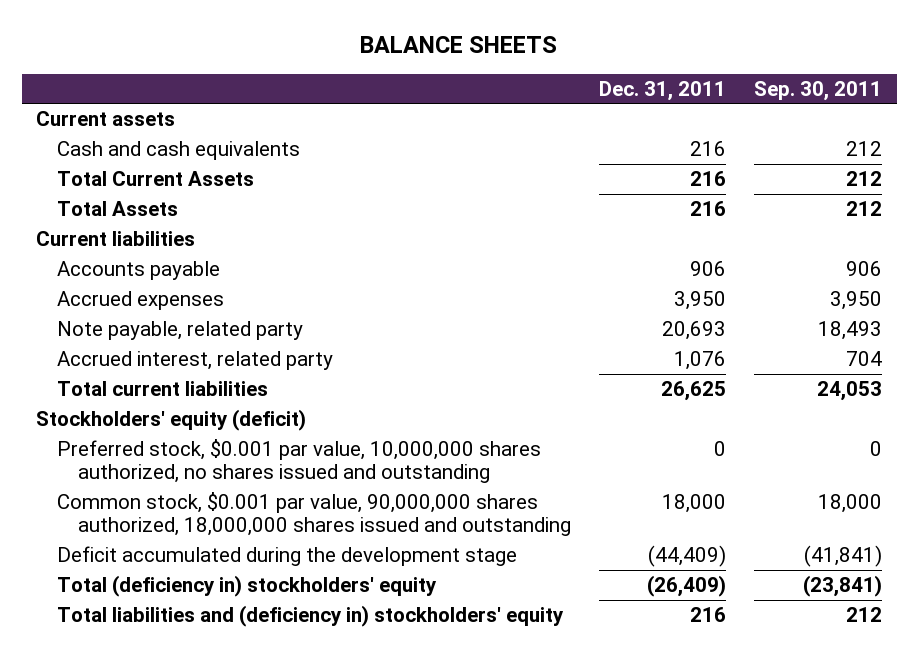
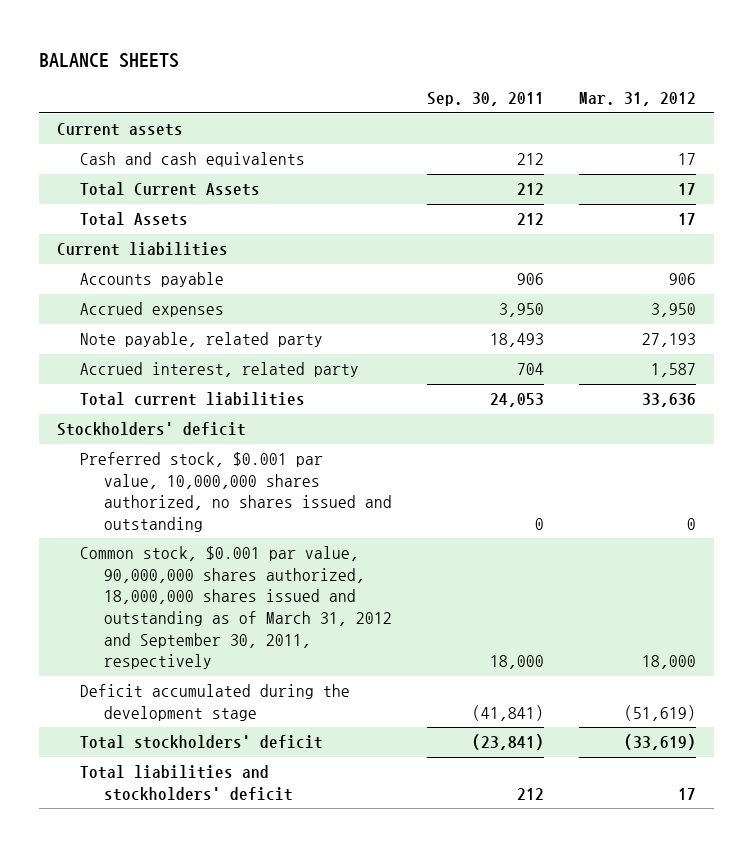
- | Dec. 31, 2011 | Sep. 30, 2011
+ | Sep. 30, 2011 | Mar. 31, 2012
- Stockholders' equity (deficit)
+ Stockholders' deficit
- Common stock, $0.001 par value, 90,000,000 shares authorized, 18,000,000 shares issued and outstanding | 18,000 | 18,000
+ Common stock, $0.001 par value, 90,000,000 shares authorized, 18,000,000 shares issued and outstanding as of March 31, 2012 and September 30, 2011, respectively | 18,000 | 18,000
- Total (deficiency in) stockholders' equity | (26,409) | (23,841)
- Total liabilities and (deficiency in) stockholders' equity | 216 | 212
+ Total stockholders' deficit | (23,841) | (33,619)
+ Total liabilities and stockholders' deficit | 212 | 17

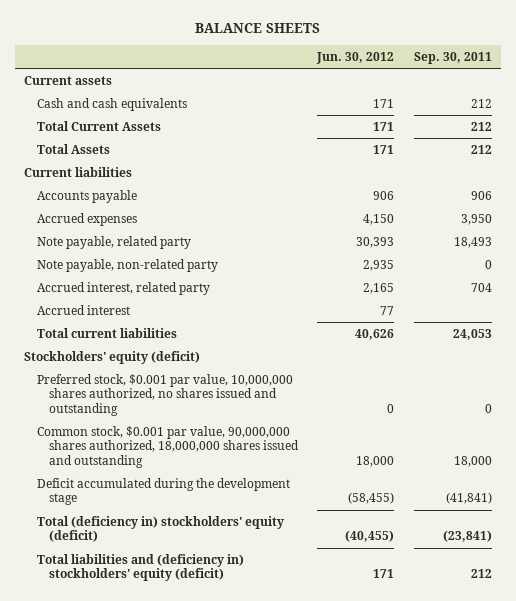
- | Sep. 30, 2011 | Mar. 31, 2012
+ | Jun. 30, 2012 | Sep. 30, 2011
+ Note payable, non-related party | 2,935 | 0
+ Accrued interest | 77 |
- Stockholders' deficit
+ Stockholders' equity (deficit)
- Common stock, $0.001 par value, 90,000,000 shares authorized, 18,000,000 shares issued and outstanding as of March 31, 2012 and September 30, 2011, respectively | 18,000 | 18,000
+ Common stock, $0.001 par value, 90,000,000 shares authorized, 18,000,000 shares issued and outstanding | 18,000 | 18,000
- Total stockholders' deficit | (23,841) | (33,619)
- Total liabilities and stockholders' deficit | 212 | 17
+ Total (deficiency in) stockholders' equity (deficit) | (40,455) | (23,841)
+ Total liabilities and (deficiency in) stockholders' equity (deficit) | 171 | 212

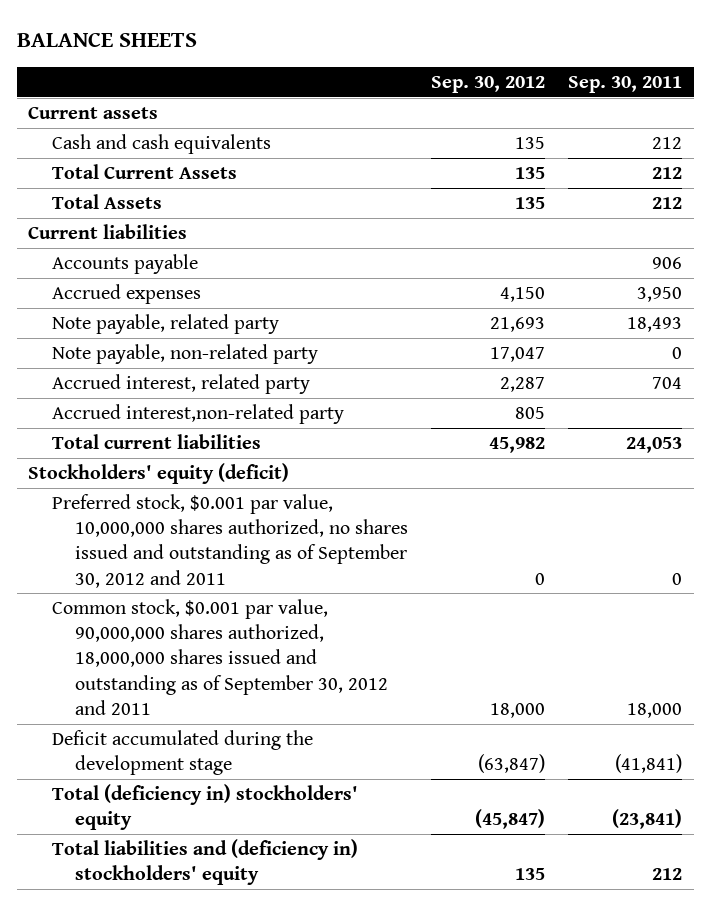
- | Jun. 30, 2012 | Sep. 30, 2011
+ | Sep. 30, 2012 | Sep. 30, 2011
- Accrued interest | 77 |
+ Accrued interest,non-related party | 805 |
- Preferred stock, $0.001 par value, 10,000,000 shares authorized, no shares issued and outstanding | 0 | 0
- Common stock, $0.001 par value, 90,000,000 shares authorized, 18,000,000 shares issued and outstanding | 18,000 | 18,000
+ Preferred stock, $0.001 par value, 10,000,000 shares authorized, no shares issued and outstanding as of September 30, 2012 and 2011 | 0 | 0
+ Common stock, $0.001 par value, 90,000,000 shares authorized, 18,000,000 shares issued and outstanding as of September 30, 2012 and 2011 | 18,000 | 18,000
- Total (deficiency in) stockholders' equity (deficit) | (40,455) | (23,841)
- Total liabilities and (deficiency in) stockholders' equity (deficit) | 171 | 212
+ Total (deficiency in) stockholders' equity | (45,847) | (23,841)
+ Total liabilities and (deficiency in) stockholders' equity | 135 | 212

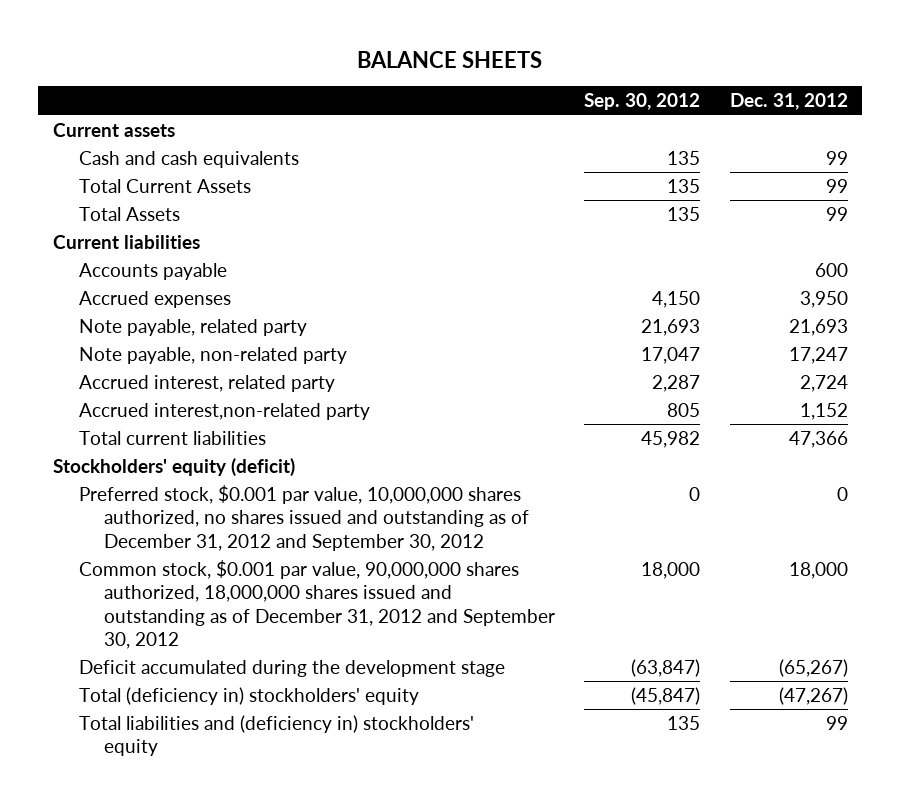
- | Sep. 30, 2012 | Sep. 30, 2011
+ | Sep. 30, 2012 | Dec. 31, 2012
- Preferred stock, $0.001 par value, 10,000,000 shares authorized, no shares issued and outstanding as of September 30, 2012 and 2011 | 0 | 0
- Common stock, $0.001 par value, 90,000,000 shares authorized, 18,000,000 shares issued and outstanding as of September 30, 2012 and 2011 | 18,000 | 18,000
+ Preferred stock, $0.001 par value, 10,000,000 shares authorized, no shares issued and outstanding as of December 31, 2012 and September 30, 2012 | 0 | 0
+ Common stock, $0.001 par value, 90,000,000 shares authorized, 18,000,000 shares issued and outstanding as of December 31, 2012 and September 30, 2012 | 18,000 | 18,000

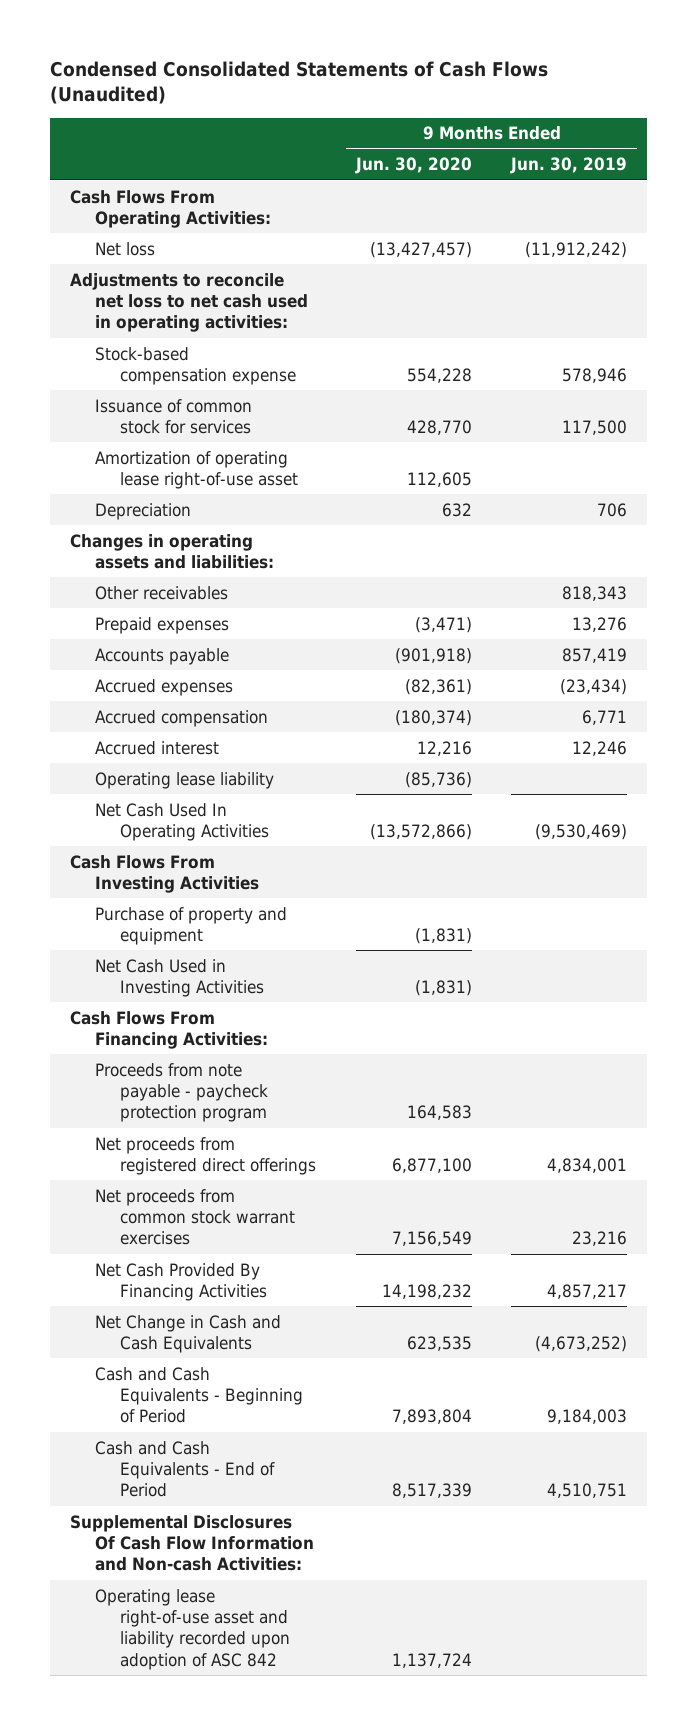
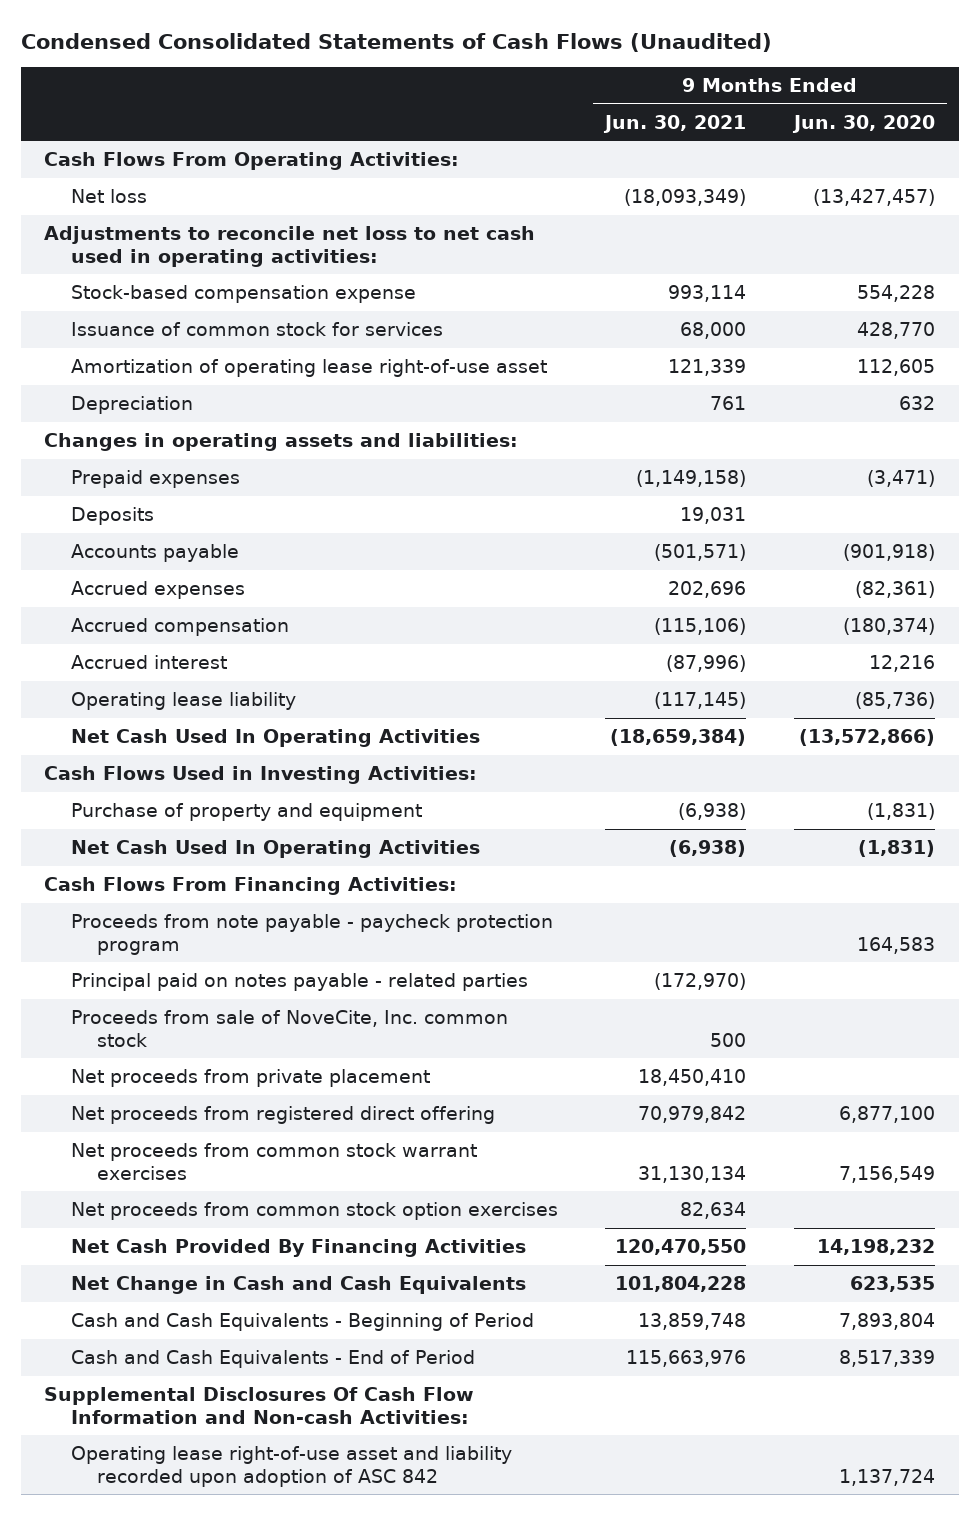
- | 9 Months Ended Jun. 30, 2020 | 9 Months Ended Jun. 30, 2019
+ | 9 Months Ended Jun. 30, 2021 | 9 Months Ended Jun. 30, 2020
- Other receivables | | 818,343
+ Deposits | 19,031 |
- Cash Flows From Investing Activities
+ Cash Flows Used in Investing Activities:
- Net Cash Used in Investing Activities | (1,831) |
+ Net Cash Used In Operating Activities | (6,938) | (1,831)
- Net proceeds from registered direct offerings | 6,877,100 | 4,834,001
+ Principal paid on notes payable - related parties | (172,970) |
+ Proceeds from sale of NoveCite, Inc. common stock | 500 |
+ Net proceeds from private placement | 18,450,410 |
+ Net proceeds from registered direct offering | 70,979,842 | 6,877,100
+ Net proceeds from common stock option exercises | 82,634 |

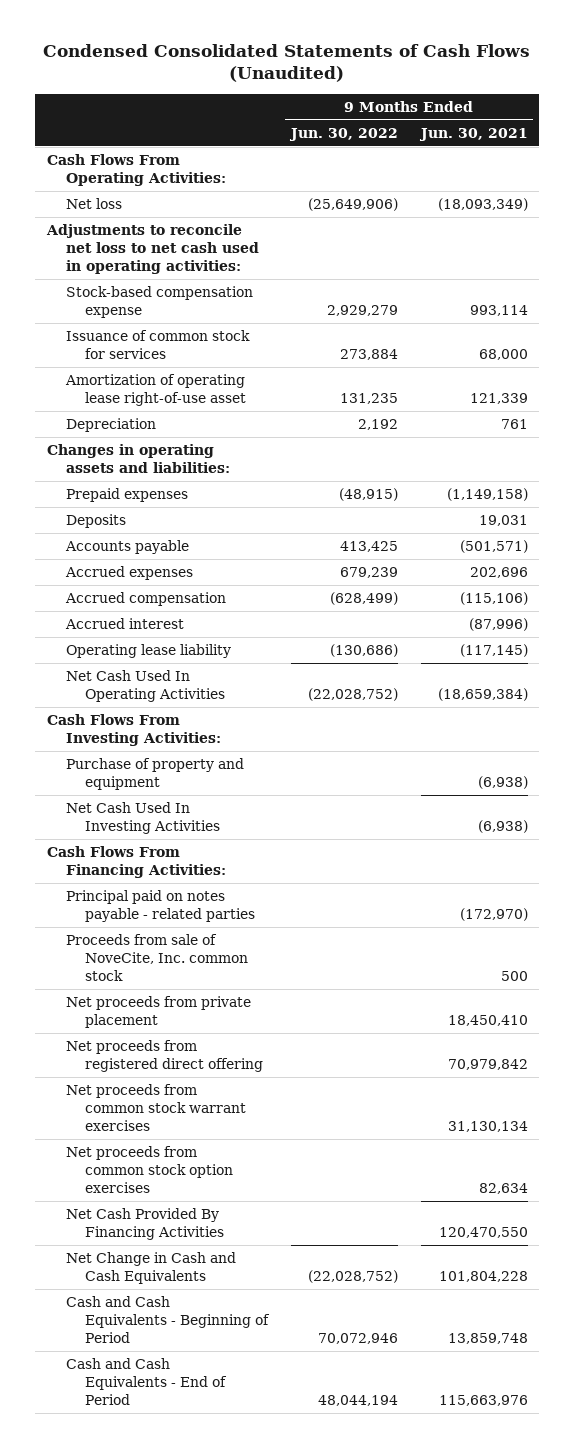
- | 9 Months Ended Jun. 30, 2021 | 9 Months Ended Jun. 30, 2020
+ | 9 Months Ended Jun. 30, 2022 | 9 Months Ended Jun. 30, 2021
- Cash Flows Used in Investing Activities:
+ Cash Flows From Investing Activities:
- Net Cash Used In Operating Activities | (6,938) | (1,831)
+ Net Cash Used In Investing Activities | | (6,938)
- Proceeds from note payable - paycheck protection program | | 164,583
- Supplemental Disclosures Of Cash Flow Information and Non-cash Activities:
- Operating lease right-of-use asset and liability recorded upon adoption of ASC 842 | | 1,137,724

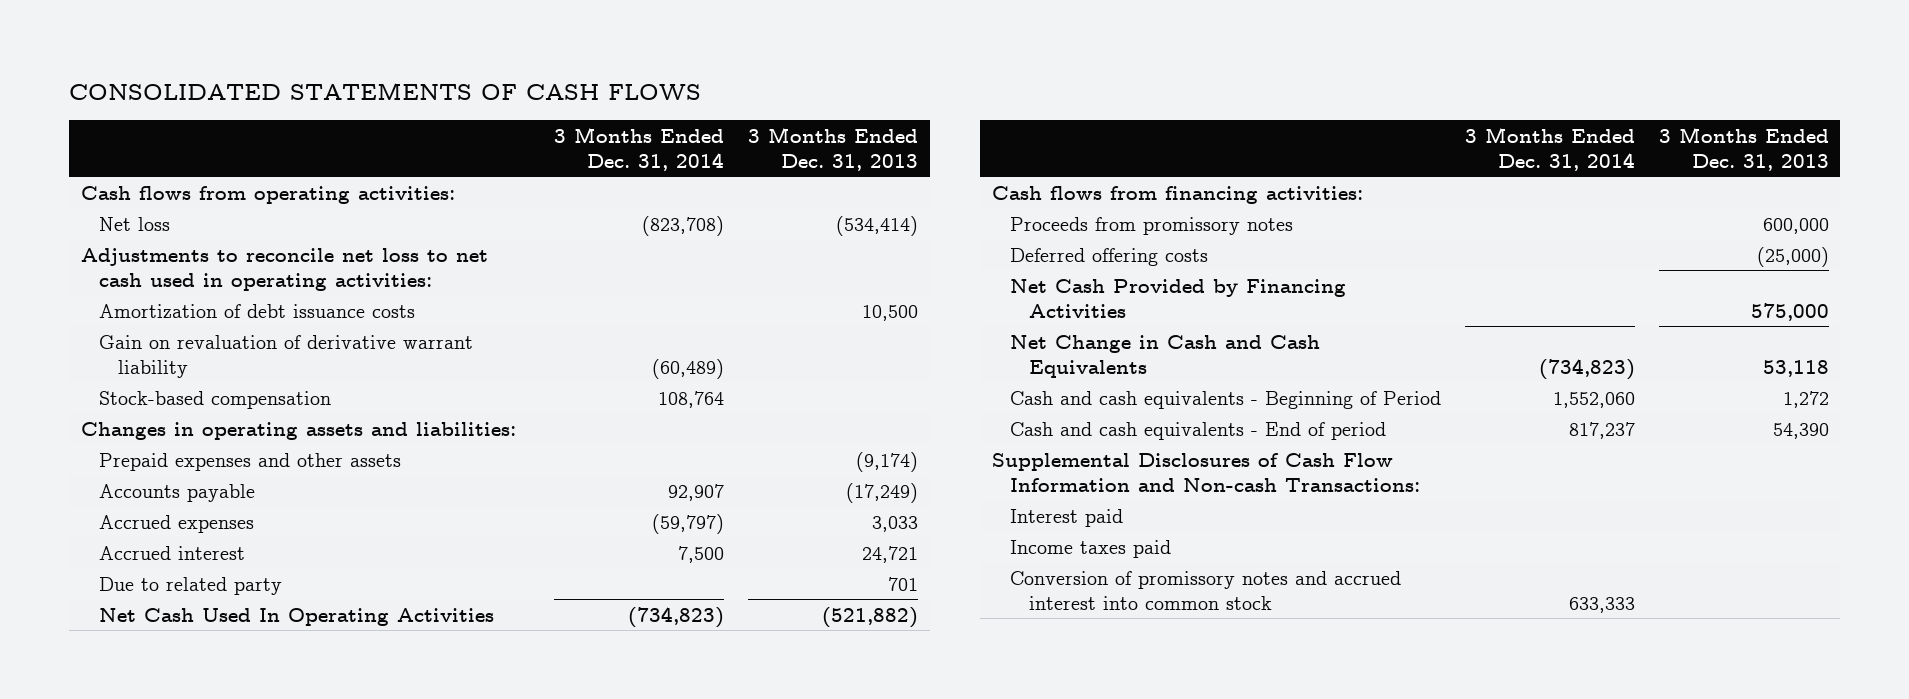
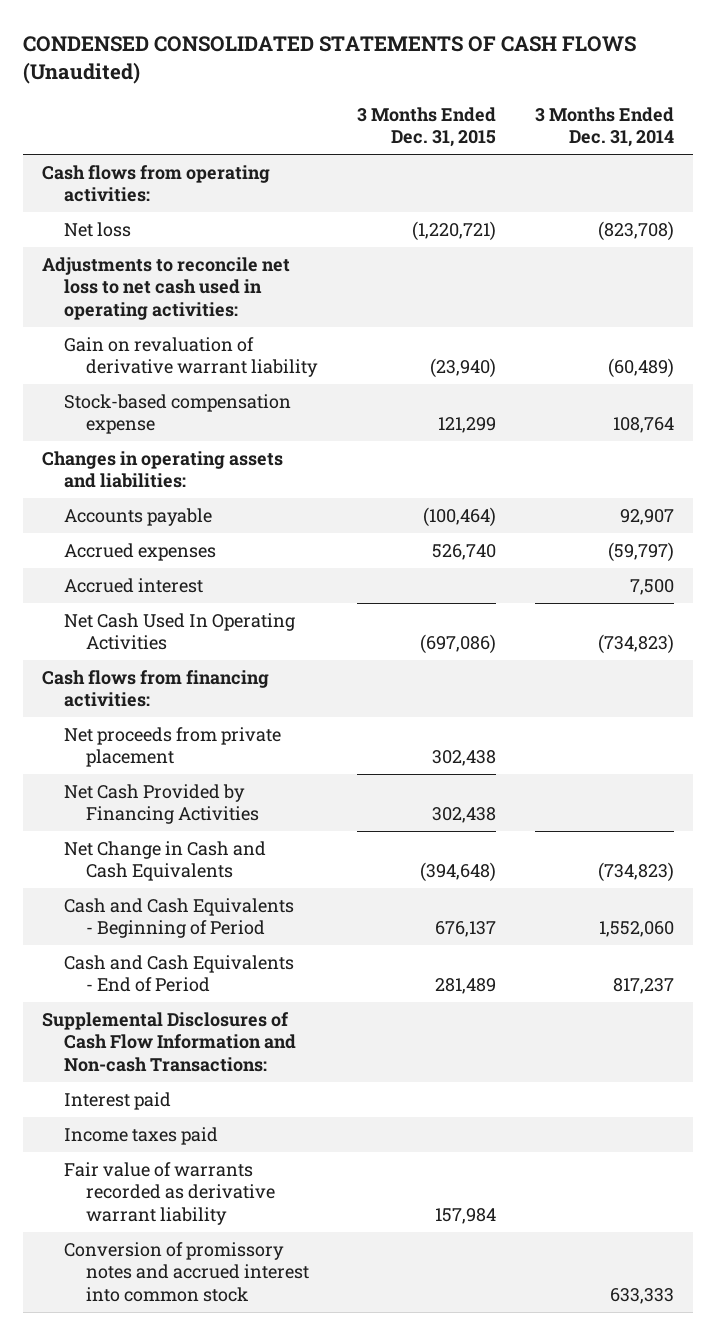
- CONSOLIDATED STATEMENTS OF CASH FLOWS
+ CONDENSED CONSOLIDATED STATEMENTS OF CASH FLOWS (Unaudited)
- | 3 Months Ended Dec. 31, 2014 | 3 Months Ended Dec. 31, 2013
+ | 3 Months Ended Dec. 31, 2015 | 3 Months Ended Dec. 31, 2014
- Amortization of debt issuance costs | | 10,500
- Stock-based compensation | 108,764 |
+ Stock-based compensation expense | 121,299 | 108,764
- Prepaid expenses and other assets | | (9,174)
- Due to related party | | 701
- Proceeds from promissory notes | | 600,000
- Deferred offering costs | | (25,000)
+ Net proceeds from private placement | 302,438 |
- Cash and cash equivalents - Beginning of Period | 1,552,060 | 1,272
- Cash and cash equivalents - End of period | 817,237 | 54,390
+ Cash and Cash Equivalents - Beginning of Period | 676,137 | 1,552,060
+ Cash and Cash Equivalents - End of Period | 281,489 | 817,237
+ Fair value of warrants recorded as derivative warrant liability | 157,984 |

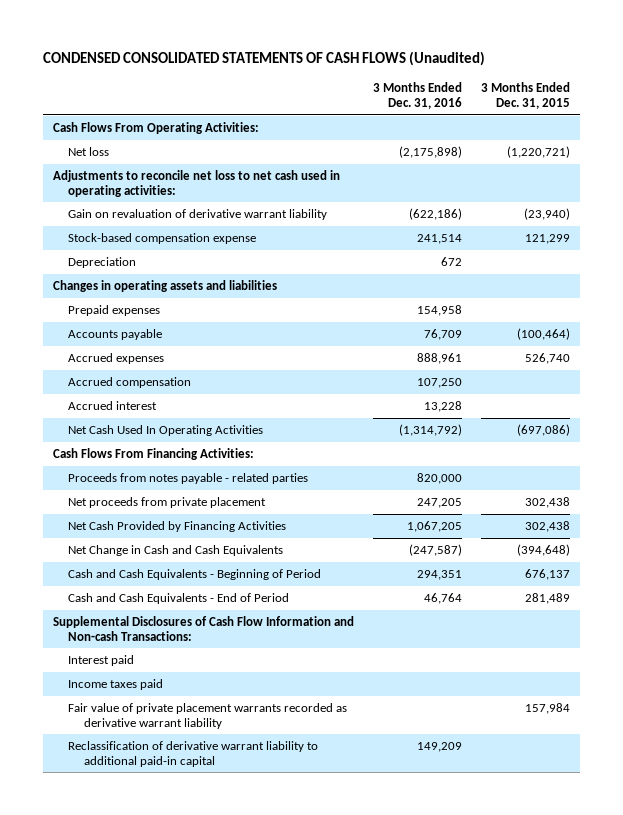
- | 3 Months Ended Dec. 31, 2015 | 3 Months Ended Dec. 31, 2014
+ | 3 Months Ended Dec. 31, 2016 | 3 Months Ended Dec. 31, 2015
- Cash flows from operating activities:
+ Cash Flows From Operating Activities:
- Changes in operating assets and liabilities:
+ Depreciation | 672 |
+ Changes in operating assets and liabilities
+ Prepaid expenses | 154,958 |
+ Accrued compensation | 107,250 |
- Cash flows from financing activities:
+ Cash Flows From Financing Activities:
+ Proceeds from notes payable - related parties | 820,000 |
- Fair value of warrants recorded as derivative warrant liability | 157,984 |
- Conversion of promissory notes and accrued interest into common stock | | 633,333
+ Fair value of private placement warrants recorded as derivative warrant liability | | 157,984
+ Reclassification of derivative warrant liability to additional paid-in capital | 149,209 |

